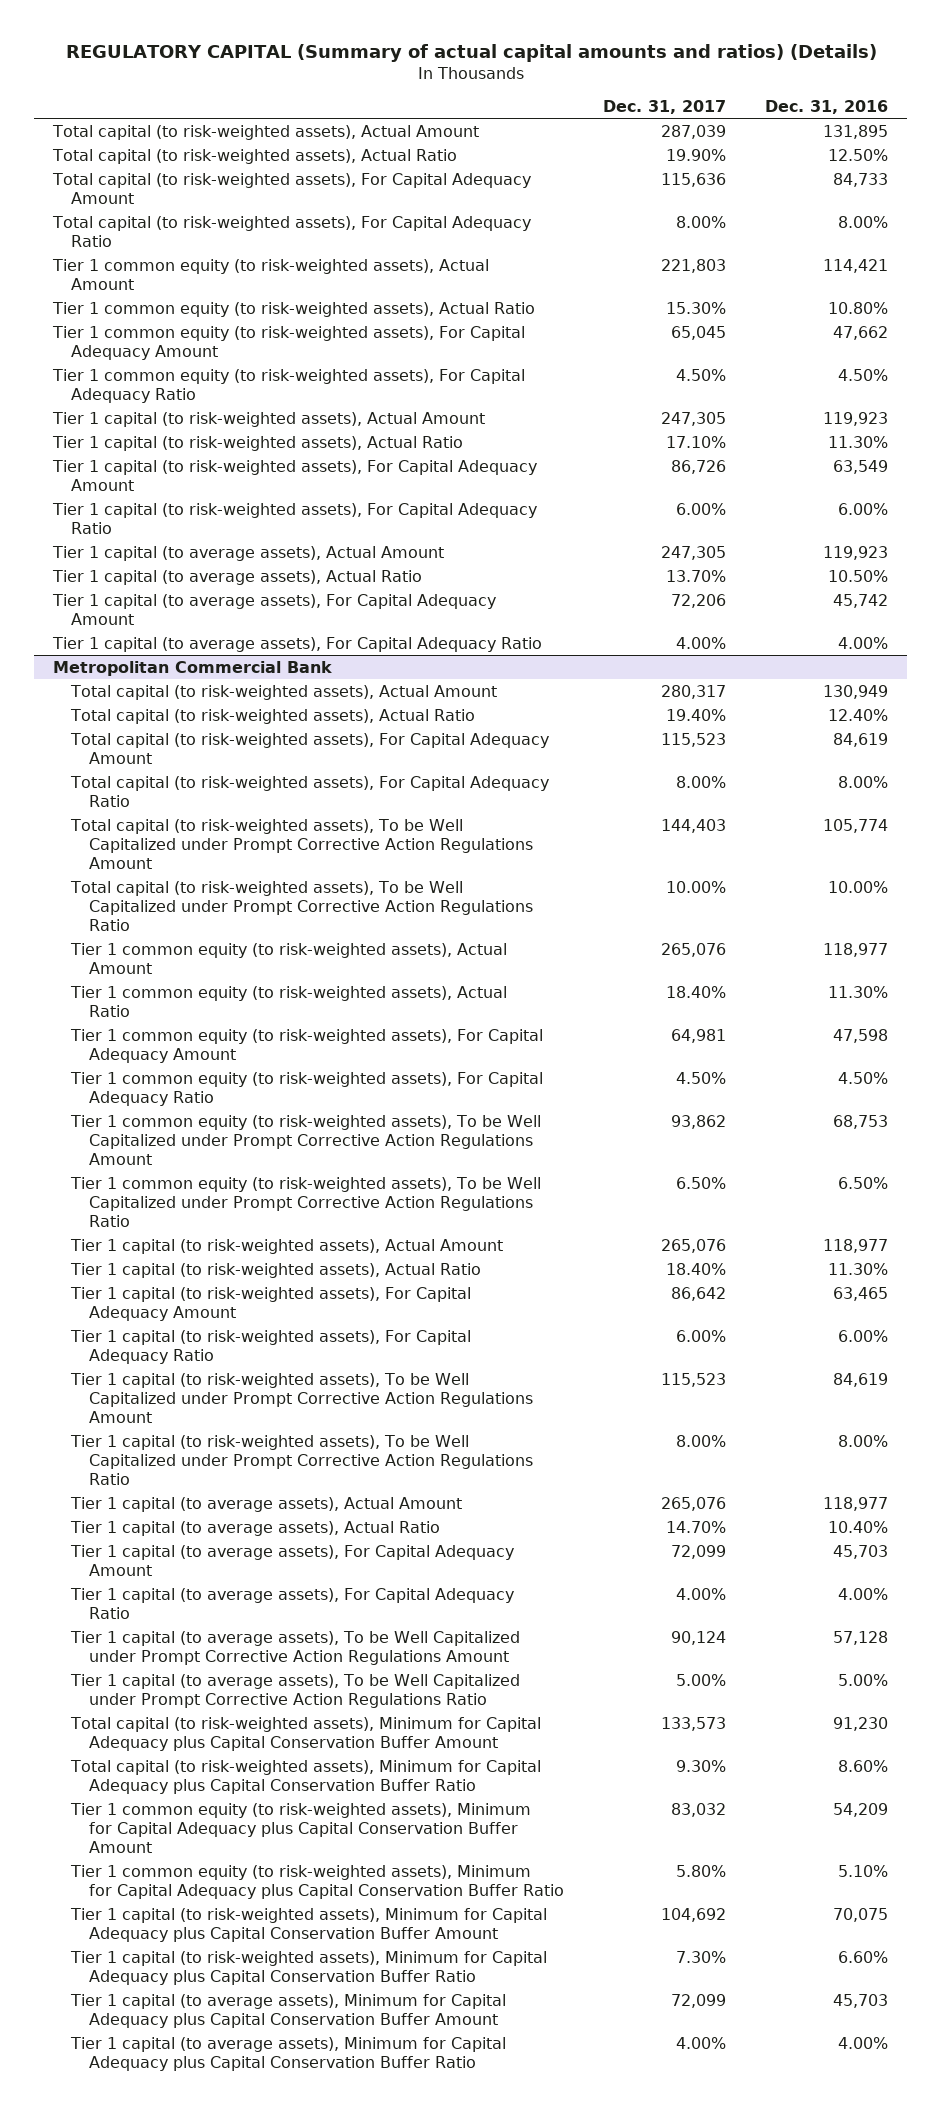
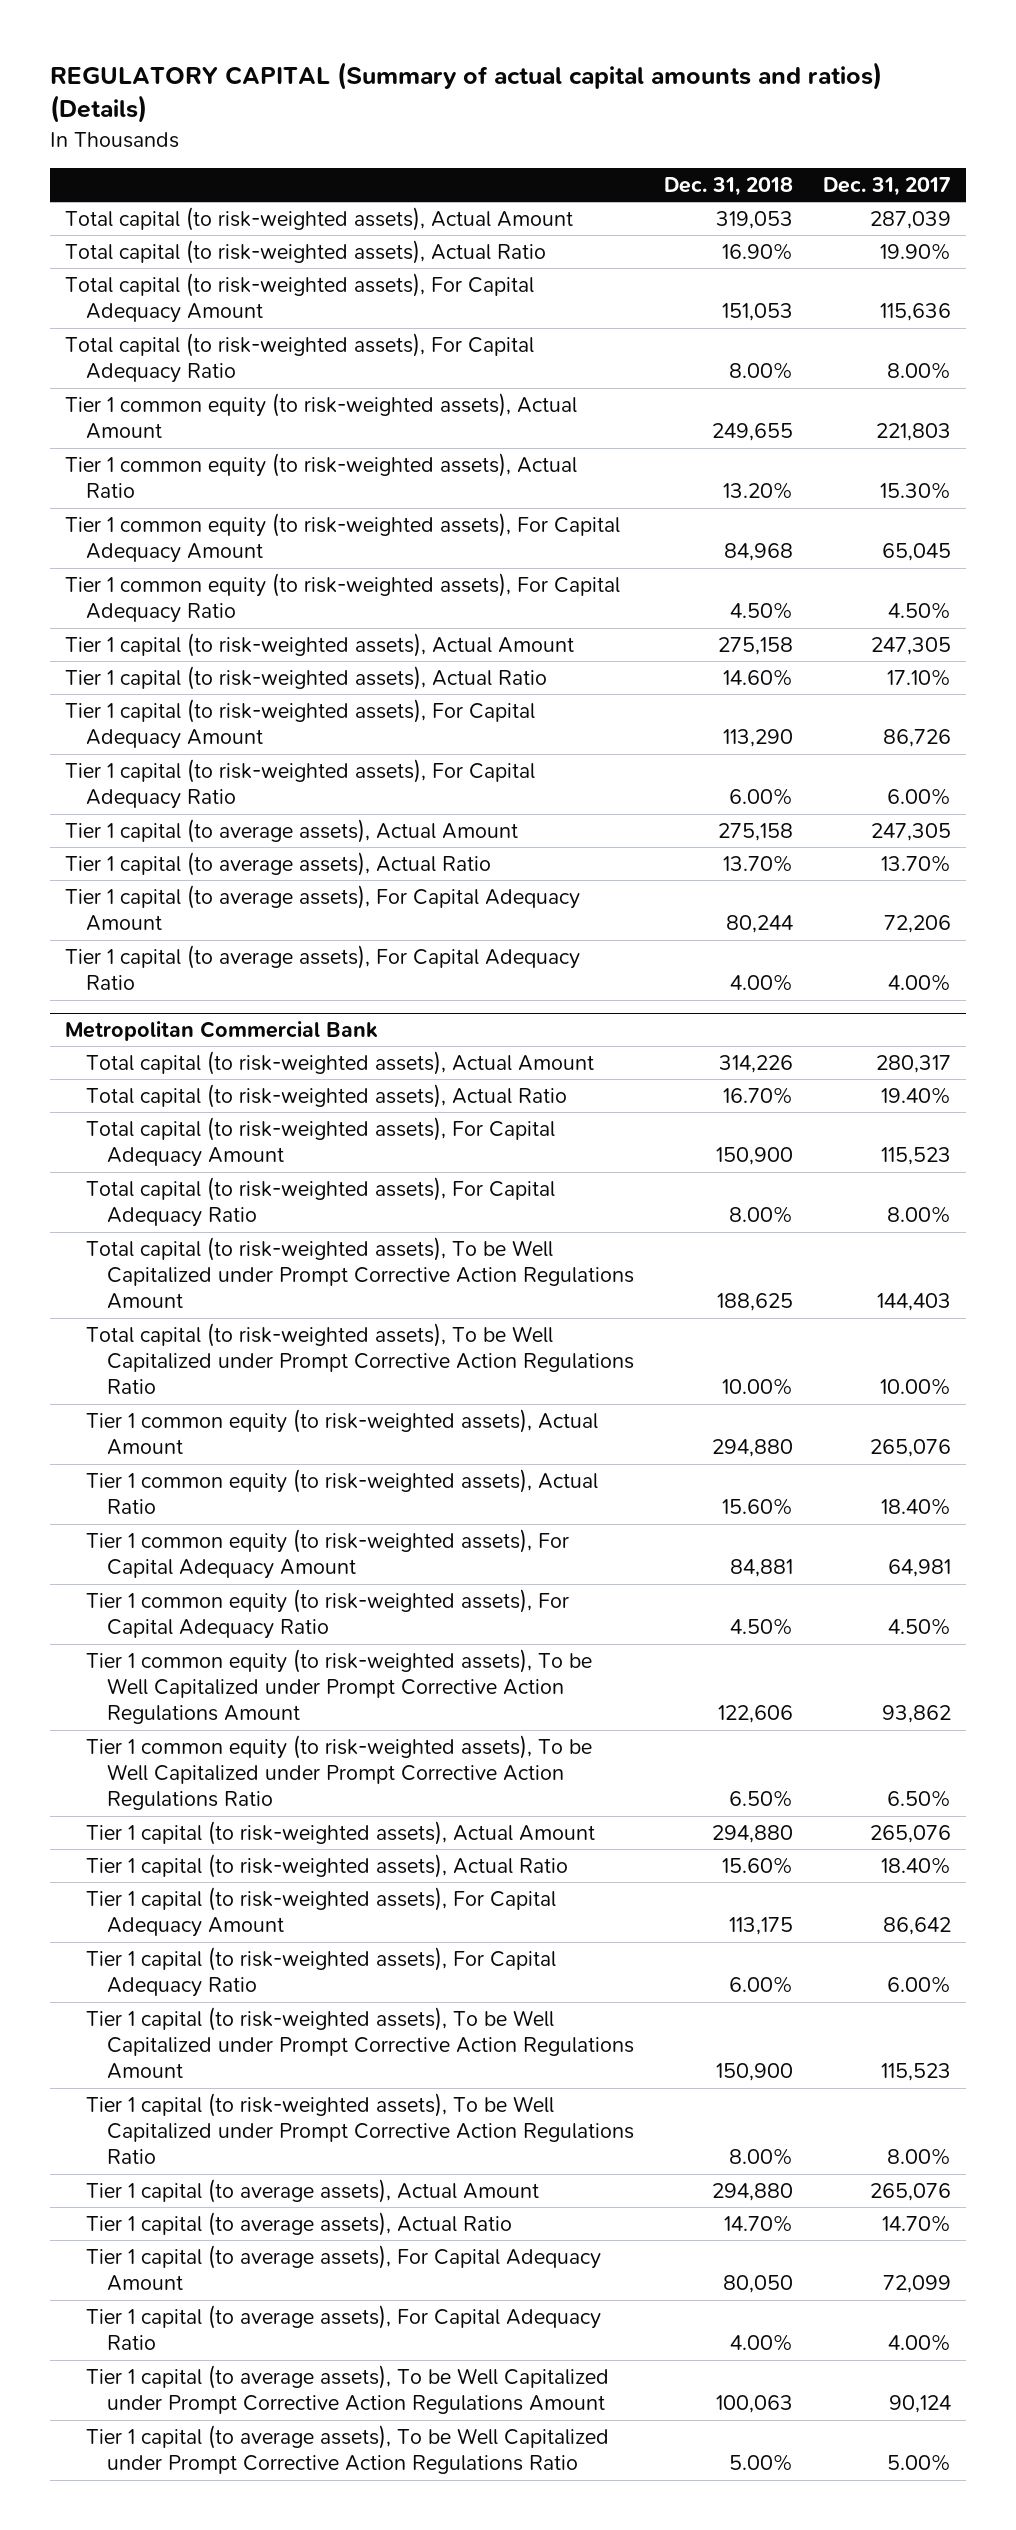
- | Dec. 31, 2017 | Dec. 31, 2016
+ | Dec. 31, 2018 | Dec. 31, 2017
@ Metropolitan Commercial Bank
- Total capital (to risk-weighted assets), Minimum for Capital Adequacy plus Capital Conservation Buffer Amount | 133,573 | 91,230
- Total capital (to risk-weighted assets), Minimum for Capital Adequacy plus Capital Conservation Buffer Ratio | 9.30% | 8.60%
- Tier 1 common equity (to risk-weighted assets), Minimum for Capital Adequacy plus Capital Conservation Buffer Amount | 83,032 | 54,209
- Tier 1 common equity (to risk-weighted assets), Minimum for Capital Adequacy plus Capital Conservation Buffer Ratio | 5.80% | 5.10%
- Tier 1 capital (to risk-weighted assets), Minimum for Capital Adequacy plus Capital Conservation Buffer Amount | 104,692 | 70,075
- Tier 1 capital (to risk-weighted assets), Minimum for Capital Adequacy plus Capital Conservation Buffer Ratio | 7.30% | 6.60%
- Tier 1 capital (to average assets), Minimum for Capital Adequacy plus Capital Conservation Buffer Amount | 72,099 | 45,703
- Tier 1 capital (to average assets), Minimum for Capital Adequacy plus Capital Conservation Buffer Ratio | 4.00% | 4.00%

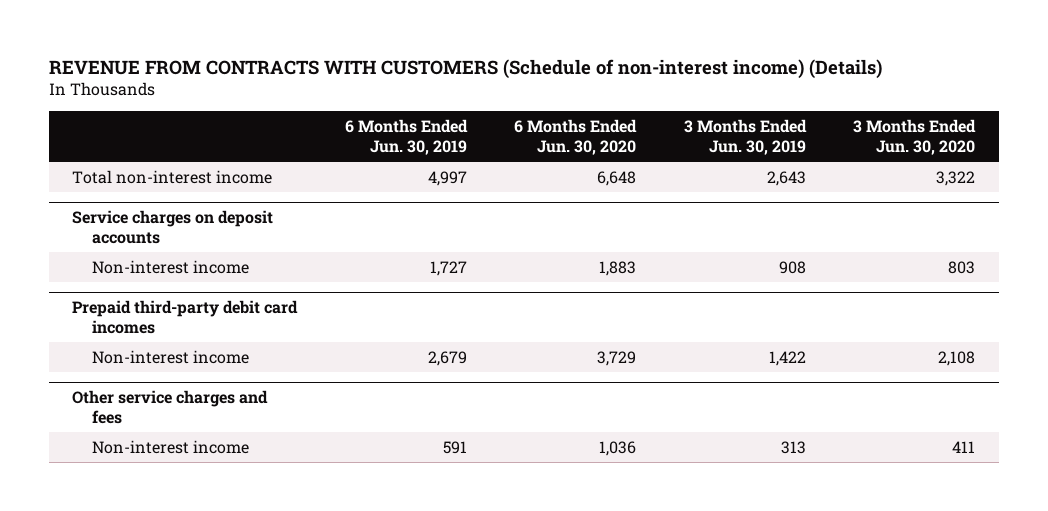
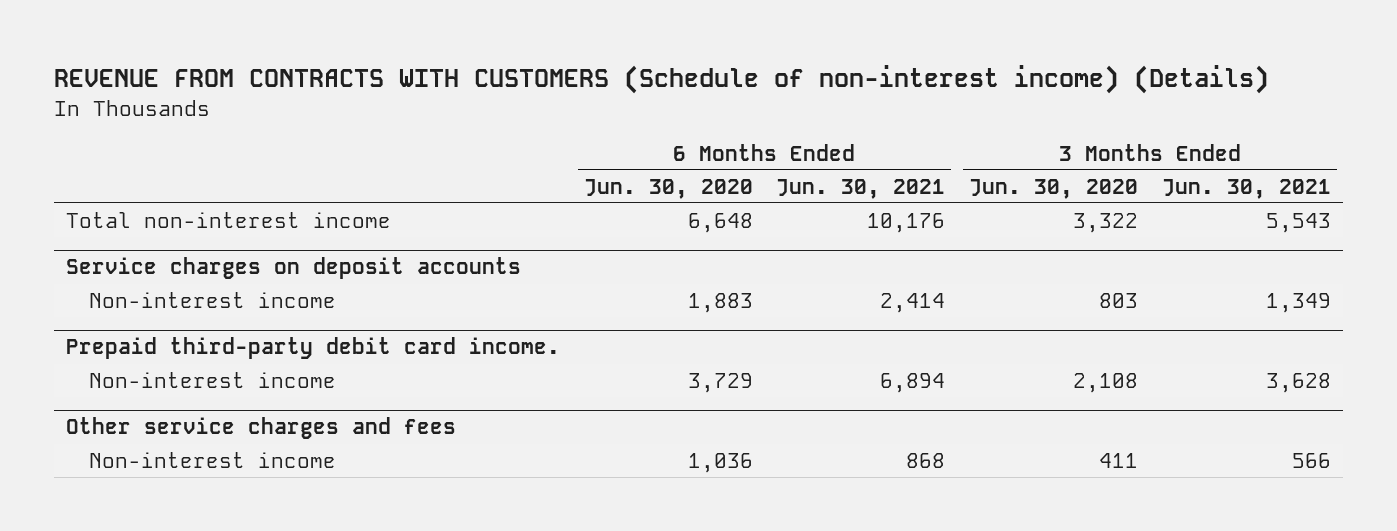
- | 6 Months Ended Jun. 30, 2019 | 6 Months Ended Jun. 30, 2020 | 3 Months Ended Jun. 30, 2019 | 3 Months Ended Jun. 30, 2020
+ | 6 Months Ended Jun. 30, 2020 | 6 Months Ended Jun. 30, 2021 | 3 Months Ended Jun. 30, 2020 | 3 Months Ended Jun. 30, 2021
- Prepaid third-party debit card incomes
+ Prepaid third-party debit card income.

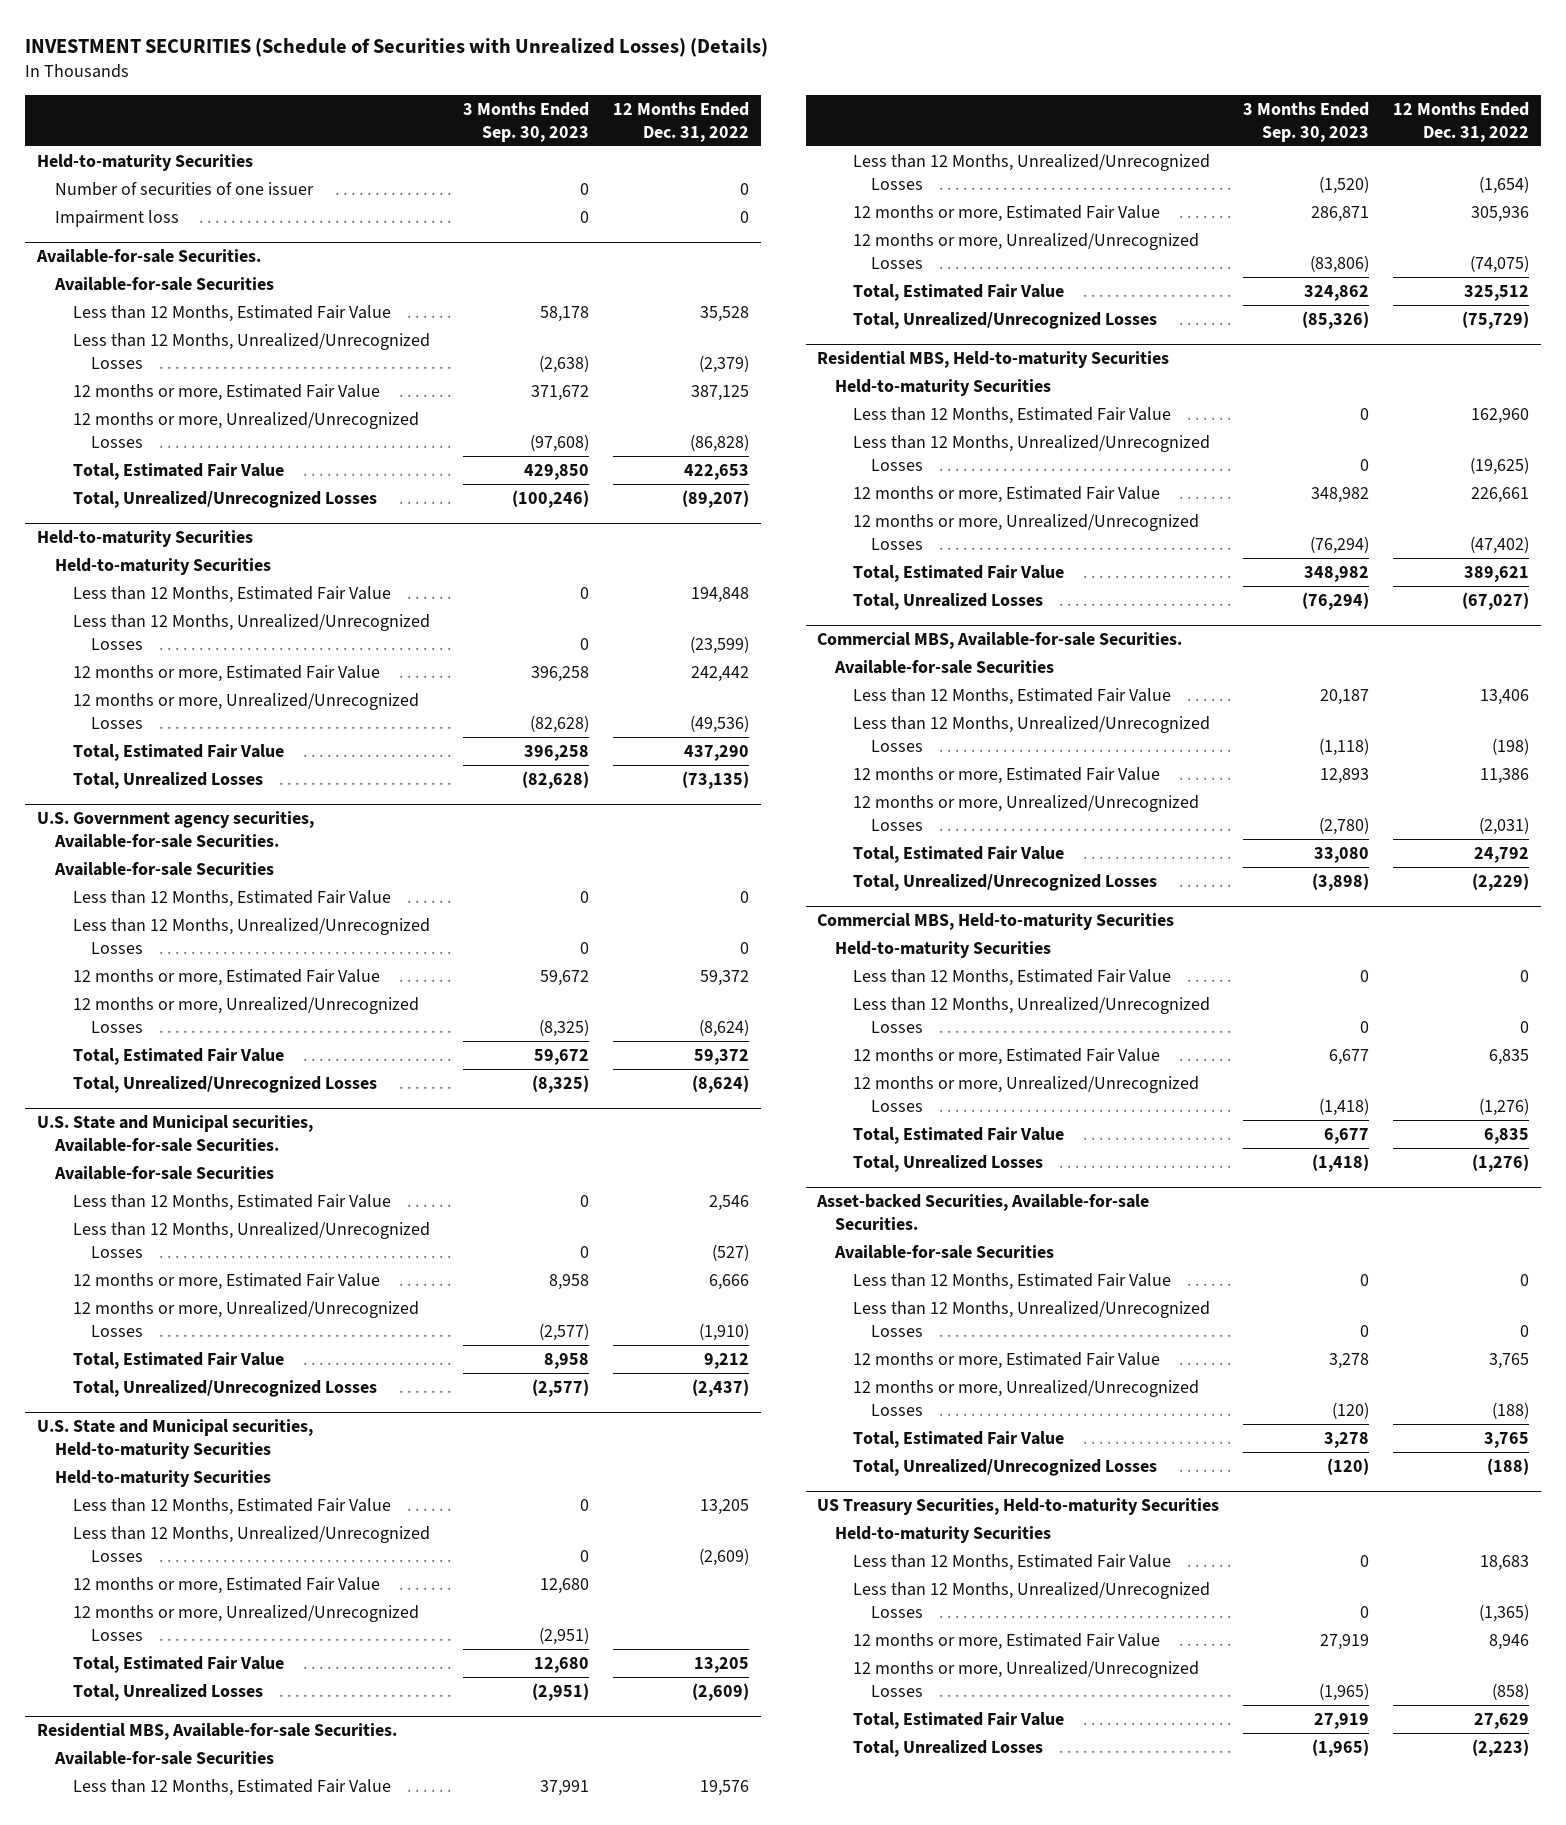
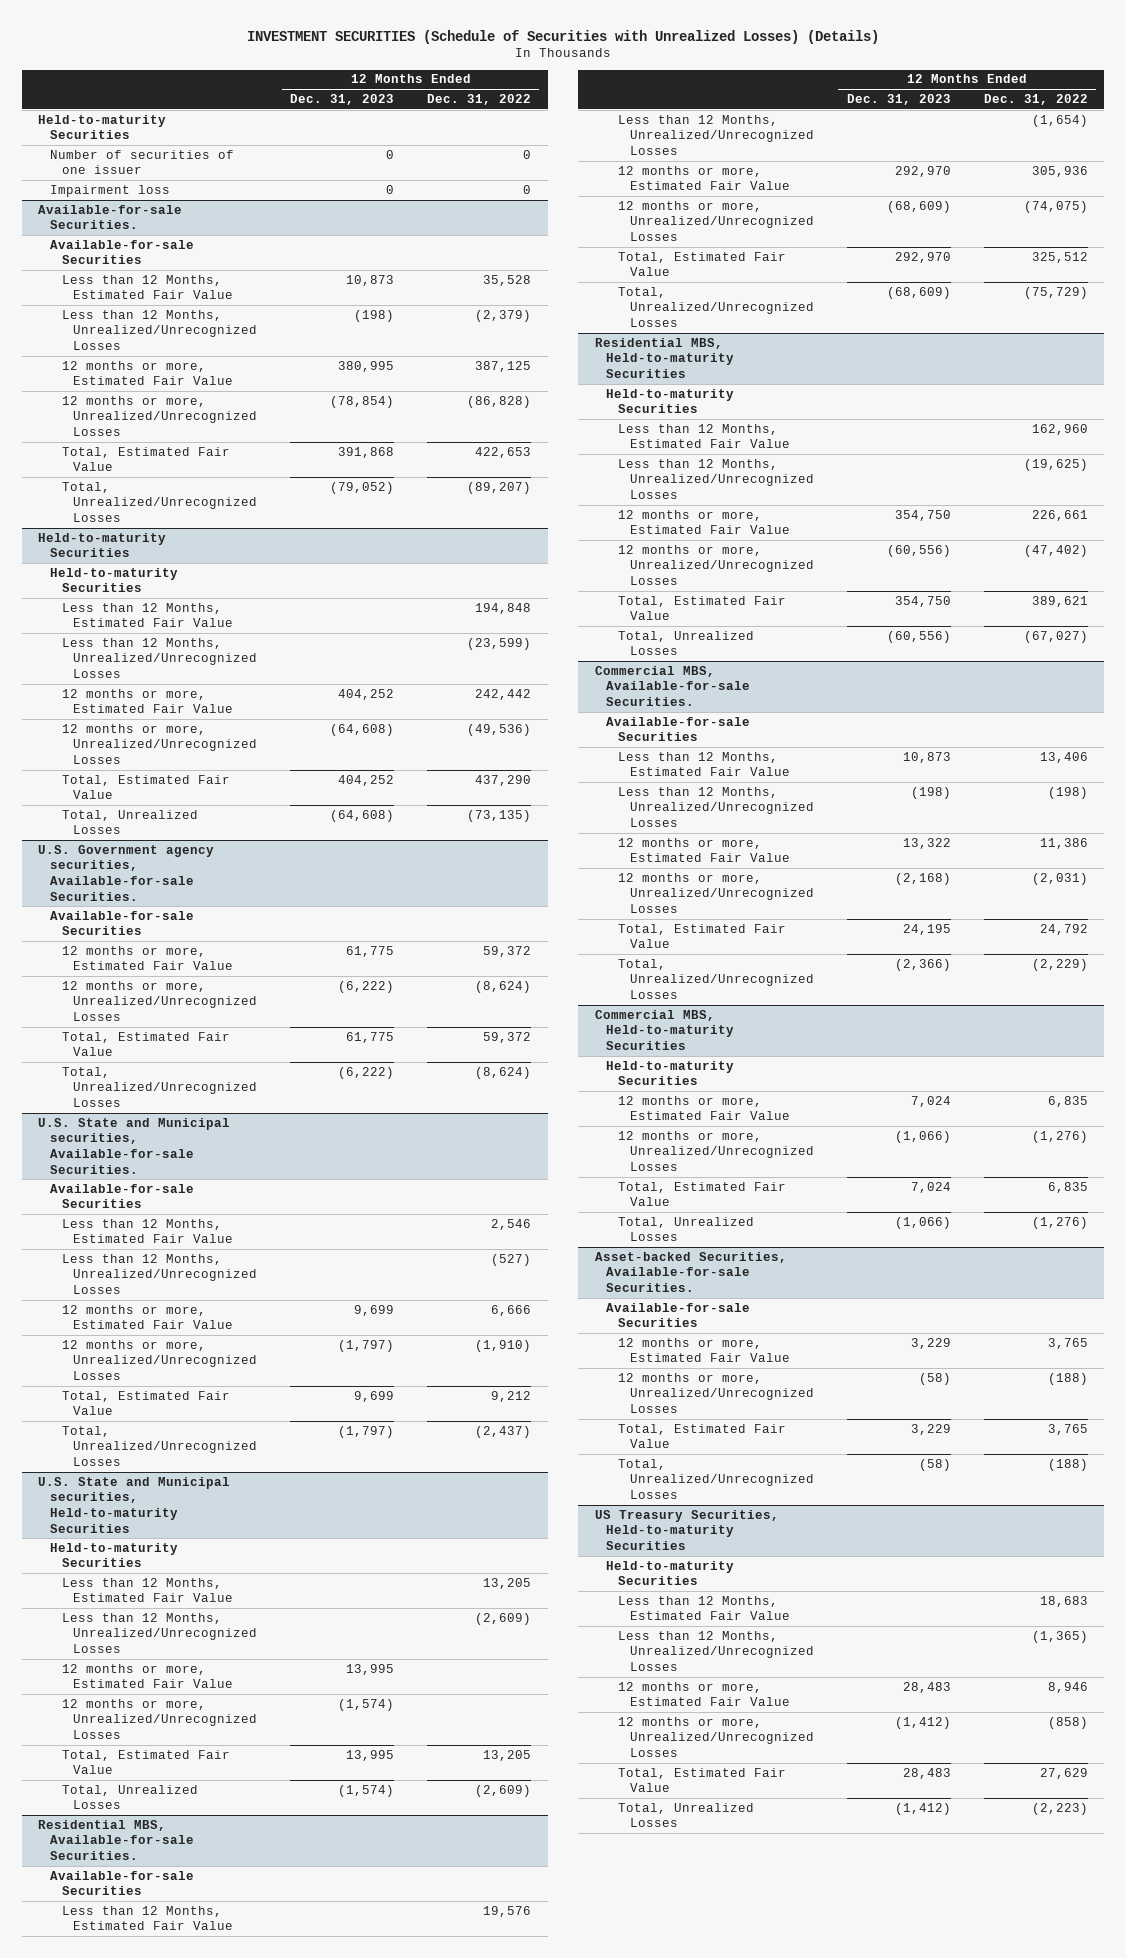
- | 3 Months Ended Sep. 30, 2023 | 12 Months Ended Dec. 31, 2022
+ | 12 Months Ended Dec. 31, 2023 | 12 Months Ended Dec. 31, 2022
@ U.S. Government agency securities, Available-for-sale Securities.
- Less than 12 Months, Estimated Fair Value | 0 | 0
- Less than 12 Months, Unrealized/Unrecognized Losses | 0 | 0
@ Commercial MBS, Held-to-maturity Securities
- Less than 12 Months, Estimated Fair Value | 0 | 0
- Less than 12 Months, Unrealized/Unrecognized Losses | 0 | 0
@ Asset-backed Securities, Available-for-sale Securities.
- Less than 12 Months, Estimated Fair Value | 0 | 0
- Less than 12 Months, Unrealized/Unrecognized Losses | 0 | 0

